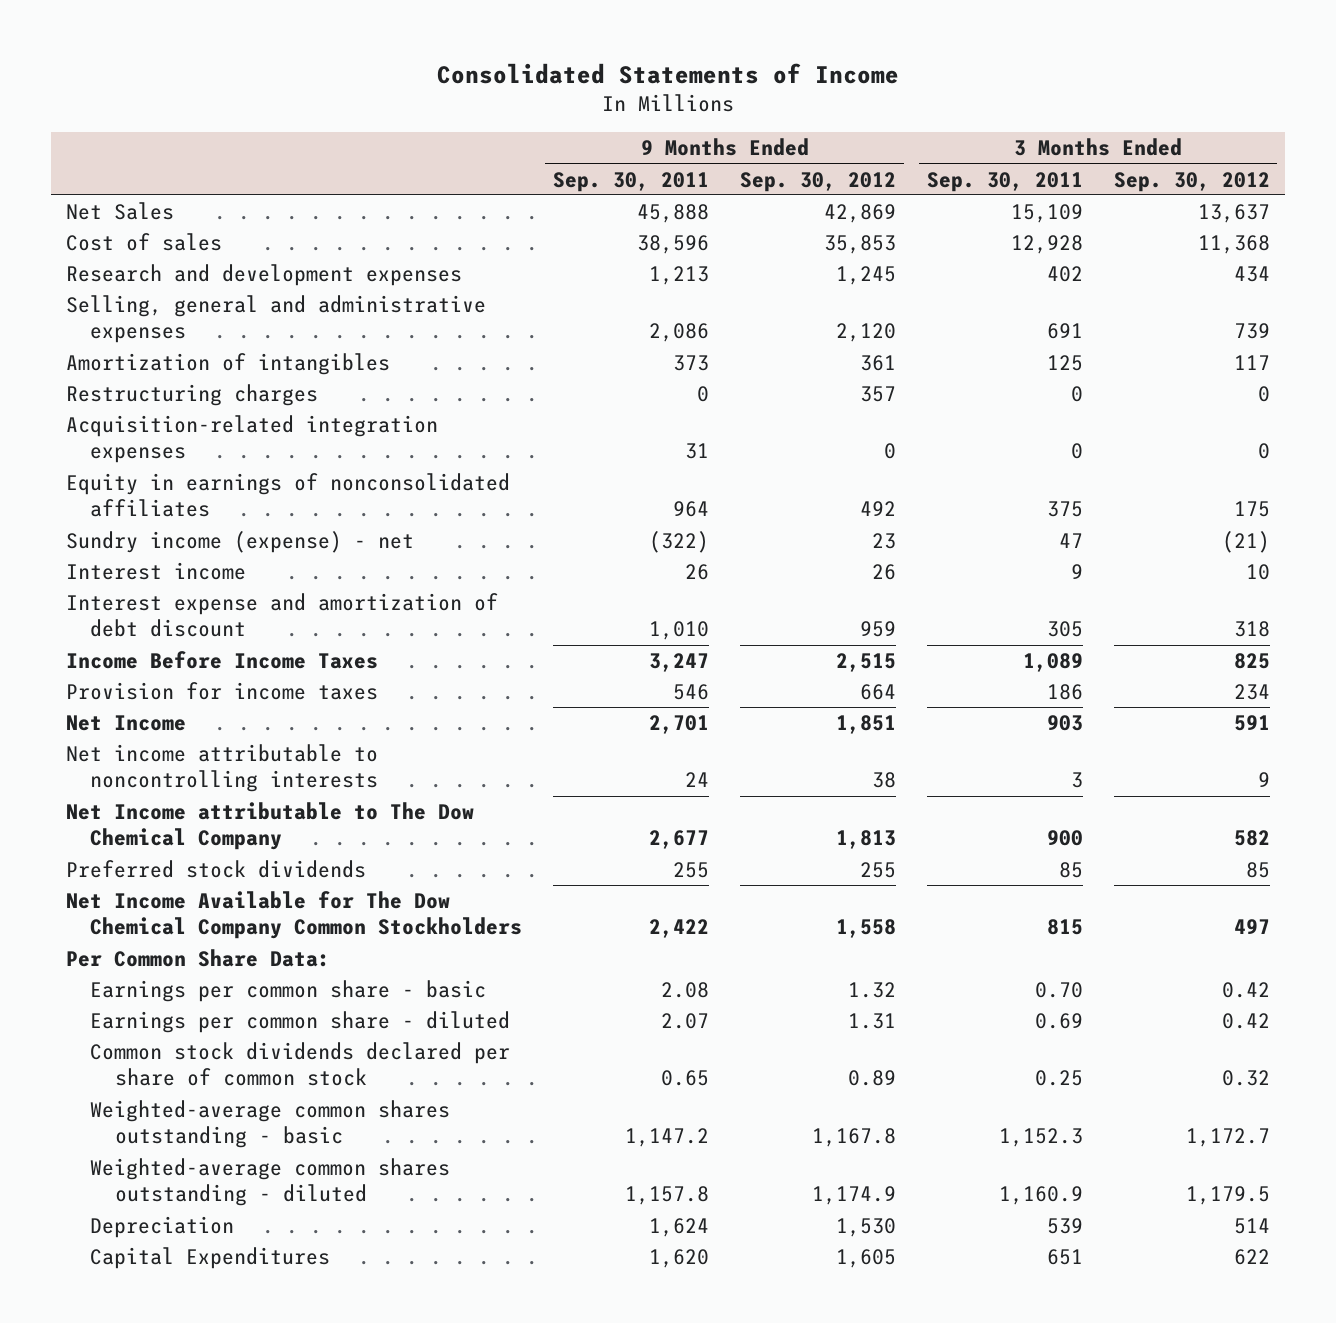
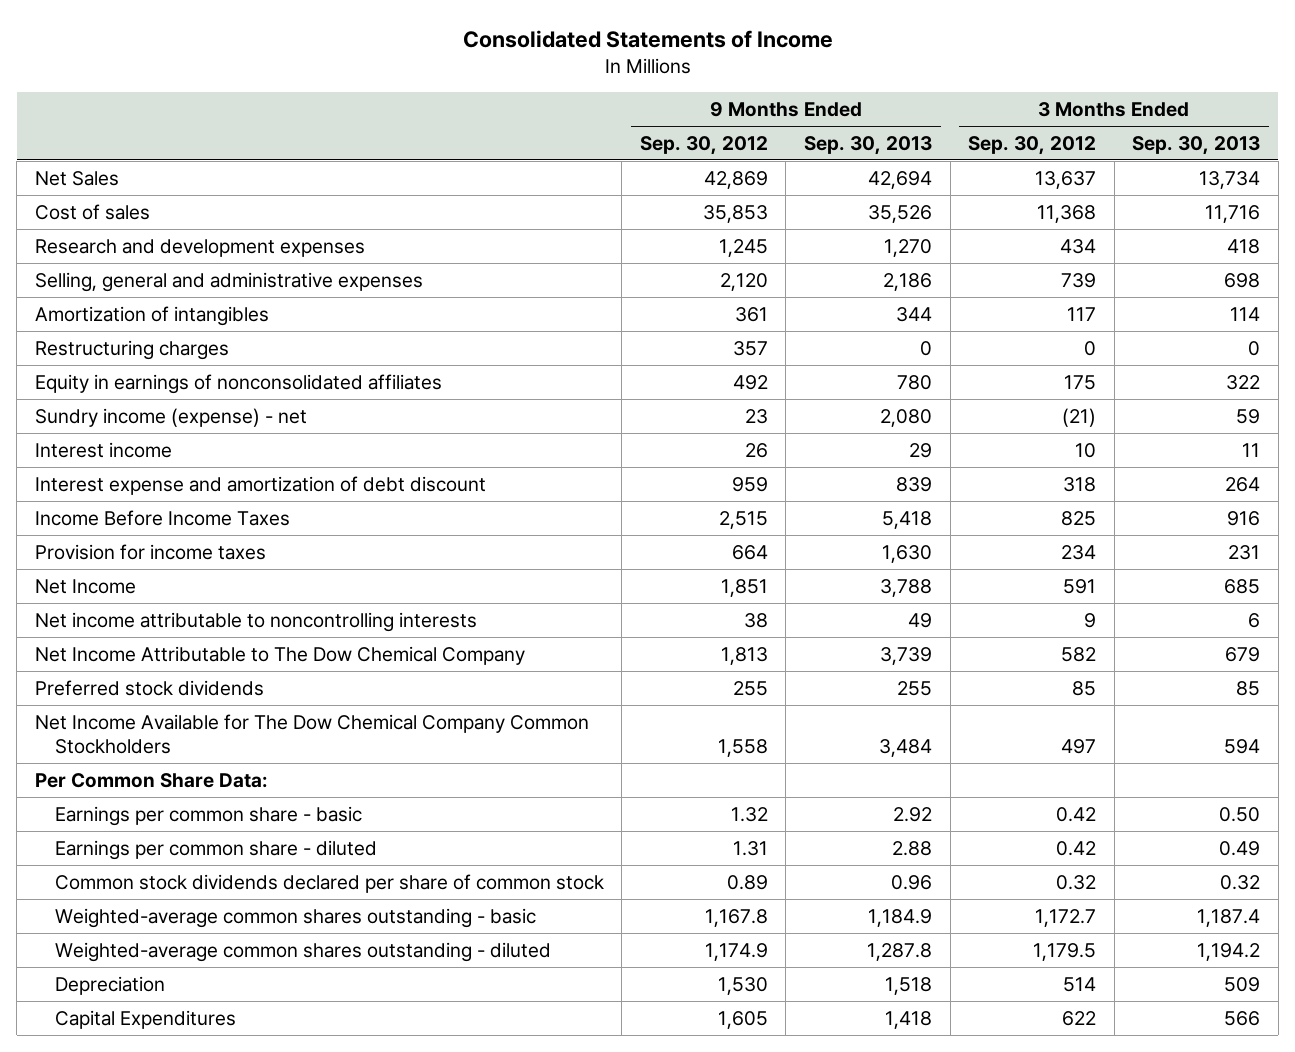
- | 9 Months Ended Sep. 30, 2011 | 9 Months Ended Sep. 30, 2012 | 3 Months Ended Sep. 30, 2011 | 3 Months Ended Sep. 30, 2012
+ | 9 Months Ended Sep. 30, 2012 | 9 Months Ended Sep. 30, 2013 | 3 Months Ended Sep. 30, 2012 | 3 Months Ended Sep. 30, 2013
- Acquisition-related integration expenses | 31 | 0 | 0 | 0
- Net Income attributable to The Dow Chemical Company | 2,677 | 1,813 | 900 | 582
+ Net Income Attributable to The Dow Chemical Company | 1,813 | 3,739 | 582 | 679

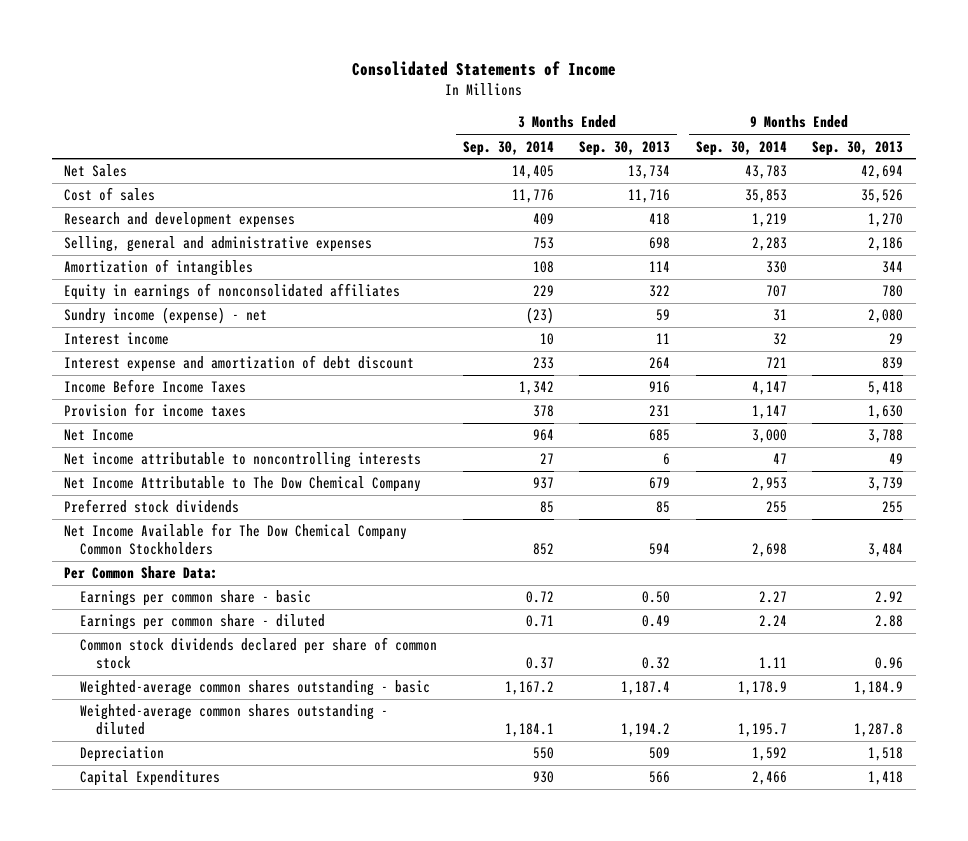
- | 9 Months Ended Sep. 30, 2012 | 9 Months Ended Sep. 30, 2013 | 3 Months Ended Sep. 30, 2012 | 3 Months Ended Sep. 30, 2013
+ | 3 Months Ended Sep. 30, 2014 | 3 Months Ended Sep. 30, 2013 | 9 Months Ended Sep. 30, 2014 | 9 Months Ended Sep. 30, 2013
- Restructuring charges | 357 | 0 | 0 | 0

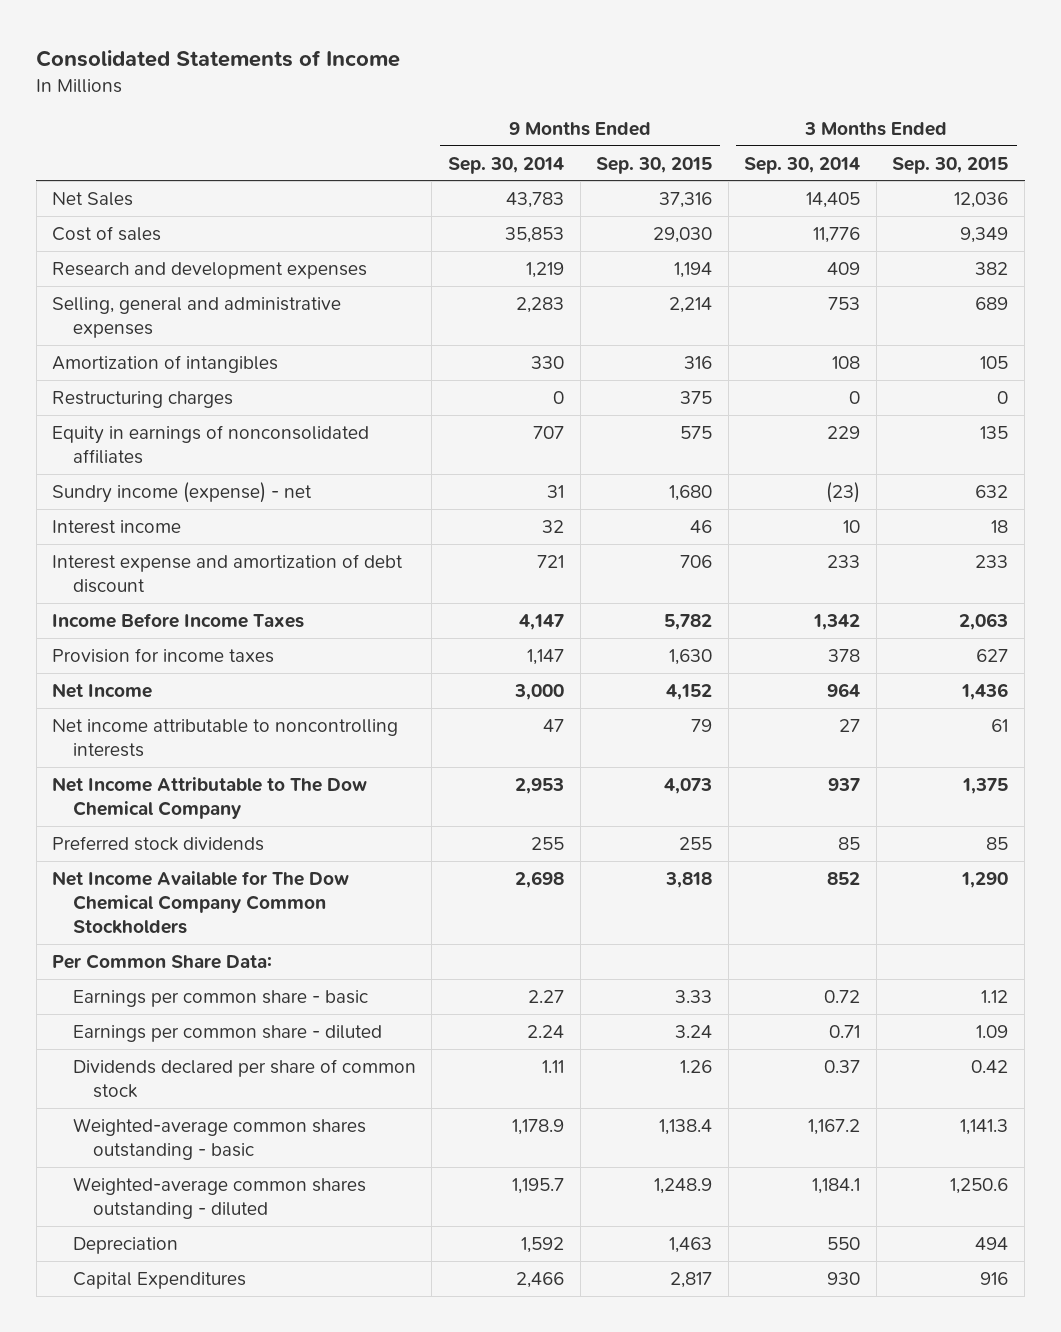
- | 3 Months Ended Sep. 30, 2014 | 3 Months Ended Sep. 30, 2013 | 9 Months Ended Sep. 30, 2014 | 9 Months Ended Sep. 30, 2013
+ | 9 Months Ended Sep. 30, 2014 | 9 Months Ended Sep. 30, 2015 | 3 Months Ended Sep. 30, 2014 | 3 Months Ended Sep. 30, 2015
+ Restructuring charges | 0 | 375 | 0 | 0
- Common stock dividends declared per share of common stock | 0.37 | 0.32 | 1.11 | 0.96
+ Dividends declared per share of common stock | 1.11 | 1.26 | 0.37 | 0.42

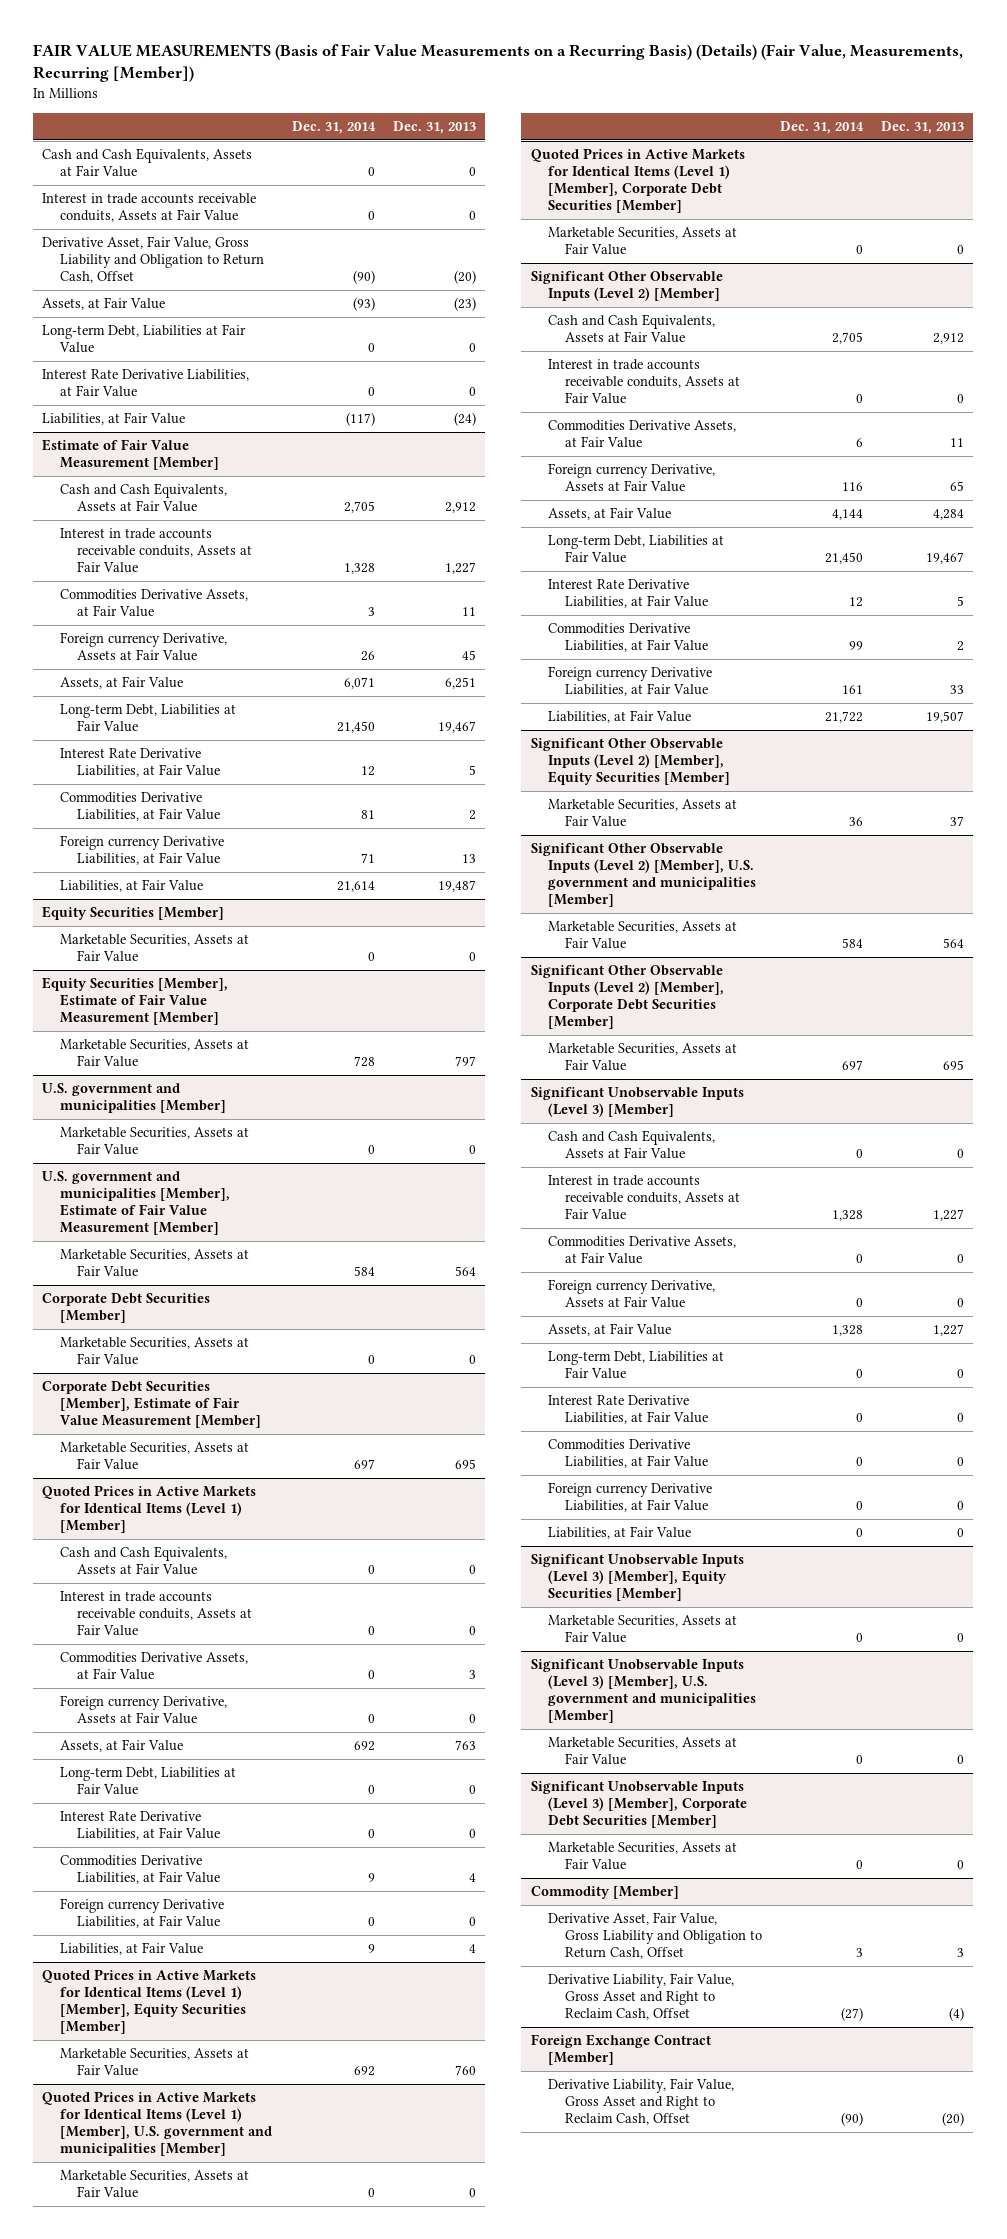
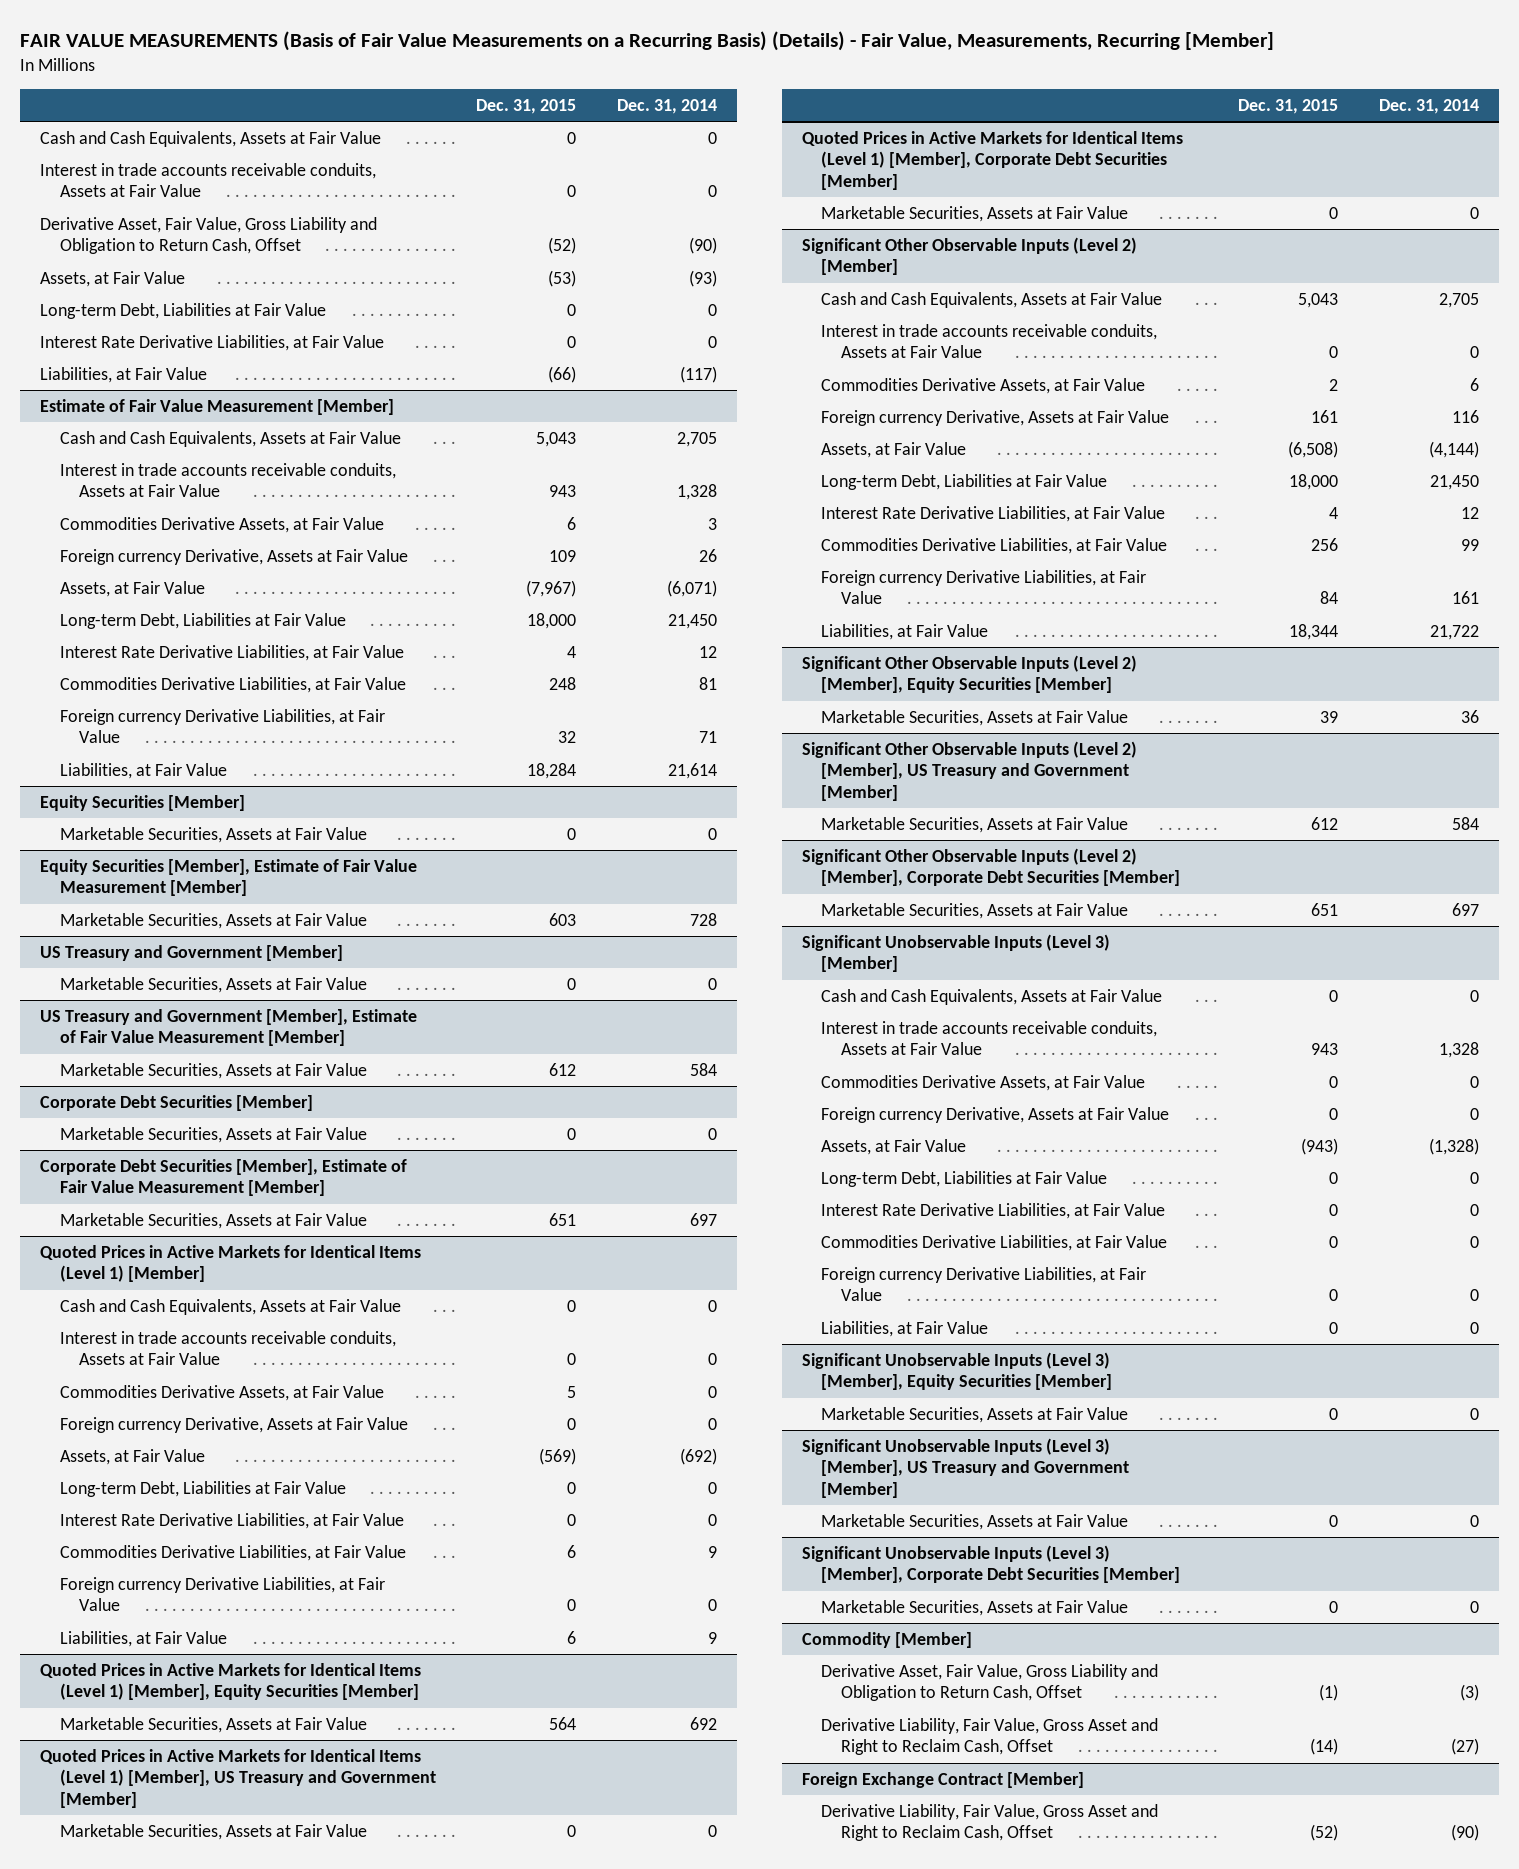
- FAIR VALUE MEASUREMENTS (Basis of Fair Value Measurements on a Recurring Basis) (Details) (Fair Value, Measurements, Recurring [Member])
+ FAIR VALUE MEASUREMENTS (Basis of Fair Value Measurements on a Recurring Basis) (Details) - Fair Value, Measurements, Recurring [Member]
- | Dec. 31, 2014 | Dec. 31, 2013
+ | Dec. 31, 2015 | Dec. 31, 2014
@ Estimate of Fair Value Measurement [Member]
- Assets, at Fair Value | 6,071 | 6,251
+ Assets, at Fair Value | (7,967) | (6,071)
- U.S. government and municipalities [Member]
+ US Treasury and Government [Member]
- U.S. government and municipalities [Member], Estimate of Fair Value Measurement [Member]
+ US Treasury and Government [Member], Estimate of Fair Value Measurement [Member]
@ Quoted Prices in Active Markets for Identical Items (Level 1) [Member]
- Assets, at Fair Value | 692 | 763
+ Assets, at Fair Value | (569) | (692)
- Quoted Prices in Active Markets for Identical Items (Level 1) [Member], U.S. government and municipalities [Member]
+ Quoted Prices in Active Markets for Identical Items (Level 1) [Member], US Treasury and Government [Member]
@ Significant Other Observable Inputs (Level 2) [Member]
- Assets, at Fair Value | 4,144 | 4,284
+ Assets, at Fair Value | (6,508) | (4,144)
- Significant Other Observable Inputs (Level 2) [Member], U.S. government and municipalities [Member]
+ Significant Other Observable Inputs (Level 2) [Member], US Treasury and Government [Member]
@ Significant Unobservable Inputs (Level 3) [Member]
- Assets, at Fair Value | 1,328 | 1,227
+ Assets, at Fair Value | (943) | (1,328)
- Significant Unobservable Inputs (Level 3) [Member], U.S. government and municipalities [Member]
+ Significant Unobservable Inputs (Level 3) [Member], US Treasury and Government [Member]
@ Commodity [Member]
- Derivative Asset, Fair Value, Gross Liability and Obligation to Return Cash, Offset | 3 | 3
+ Derivative Asset, Fair Value, Gross Liability and Obligation to Return Cash, Offset | (1) | (3)

